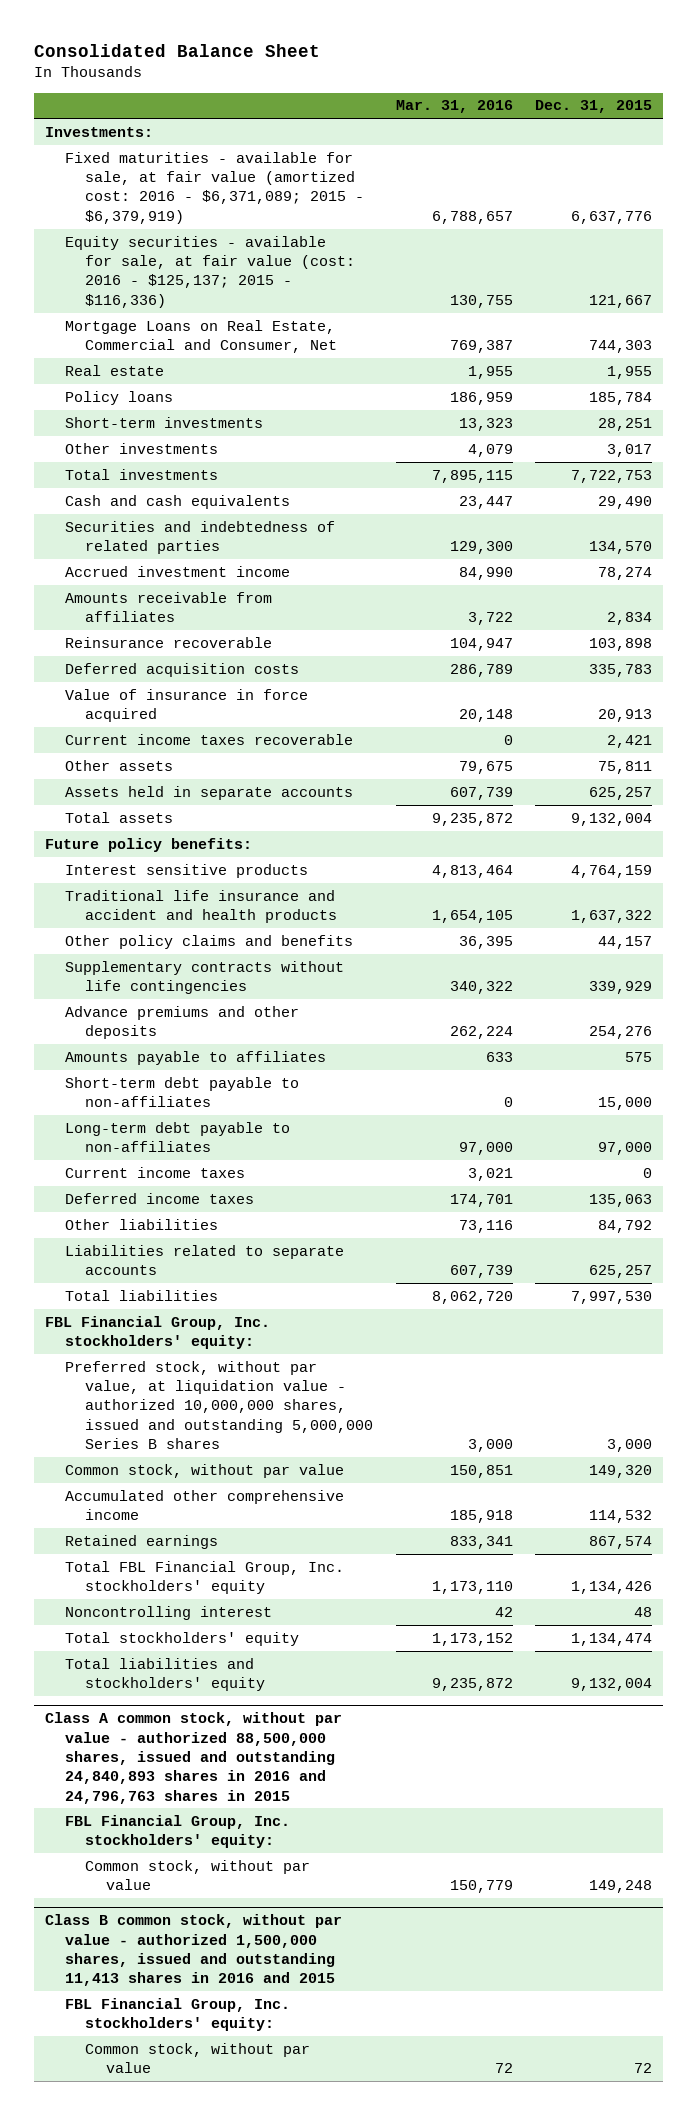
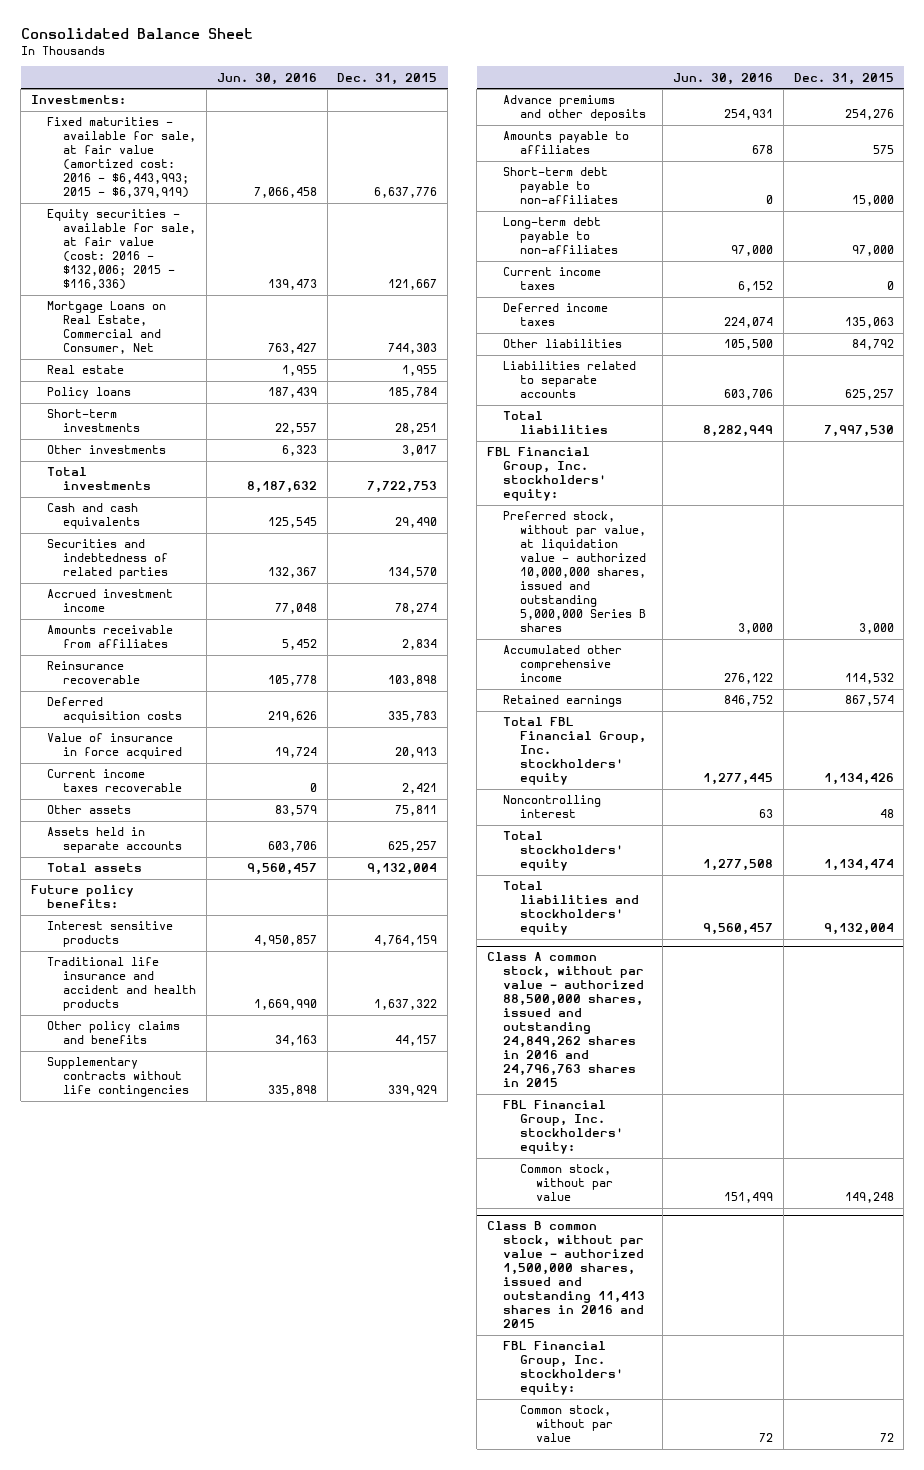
- | Mar. 31, 2016 | Dec. 31, 2015
+ | Jun. 30, 2016 | Dec. 31, 2015
- Fixed maturities - available for sale, at fair value (amortized cost: 2016 - $6,371,089; 2015 - $6,379,919) | 6,788,657 | 6,637,776
- Equity securities - available for sale, at fair value (cost: 2016 - $125,137; 2015 - $116,336) | 130,755 | 121,667
+ Fixed maturities - available for sale, at fair value (amortized cost: 2016 - $6,443,993; 2015 - $6,379,919) | 7,066,458 | 6,637,776
+ Equity securities - available for sale, at fair value (cost: 2016 - $132,006; 2015 - $116,336) | 139,473 | 121,667
- Common stock, without par value | 150,851 | 149,320
- Class A common stock, without par value - authorized 88,500,000 shares, issued and outstanding 24,840,893 shares in 2016 and 24,796,763 shares in 2015
+ Class A common stock, without par value - authorized 88,500,000 shares, issued and outstanding 24,849,262 shares in 2016 and 24,796,763 shares in 2015

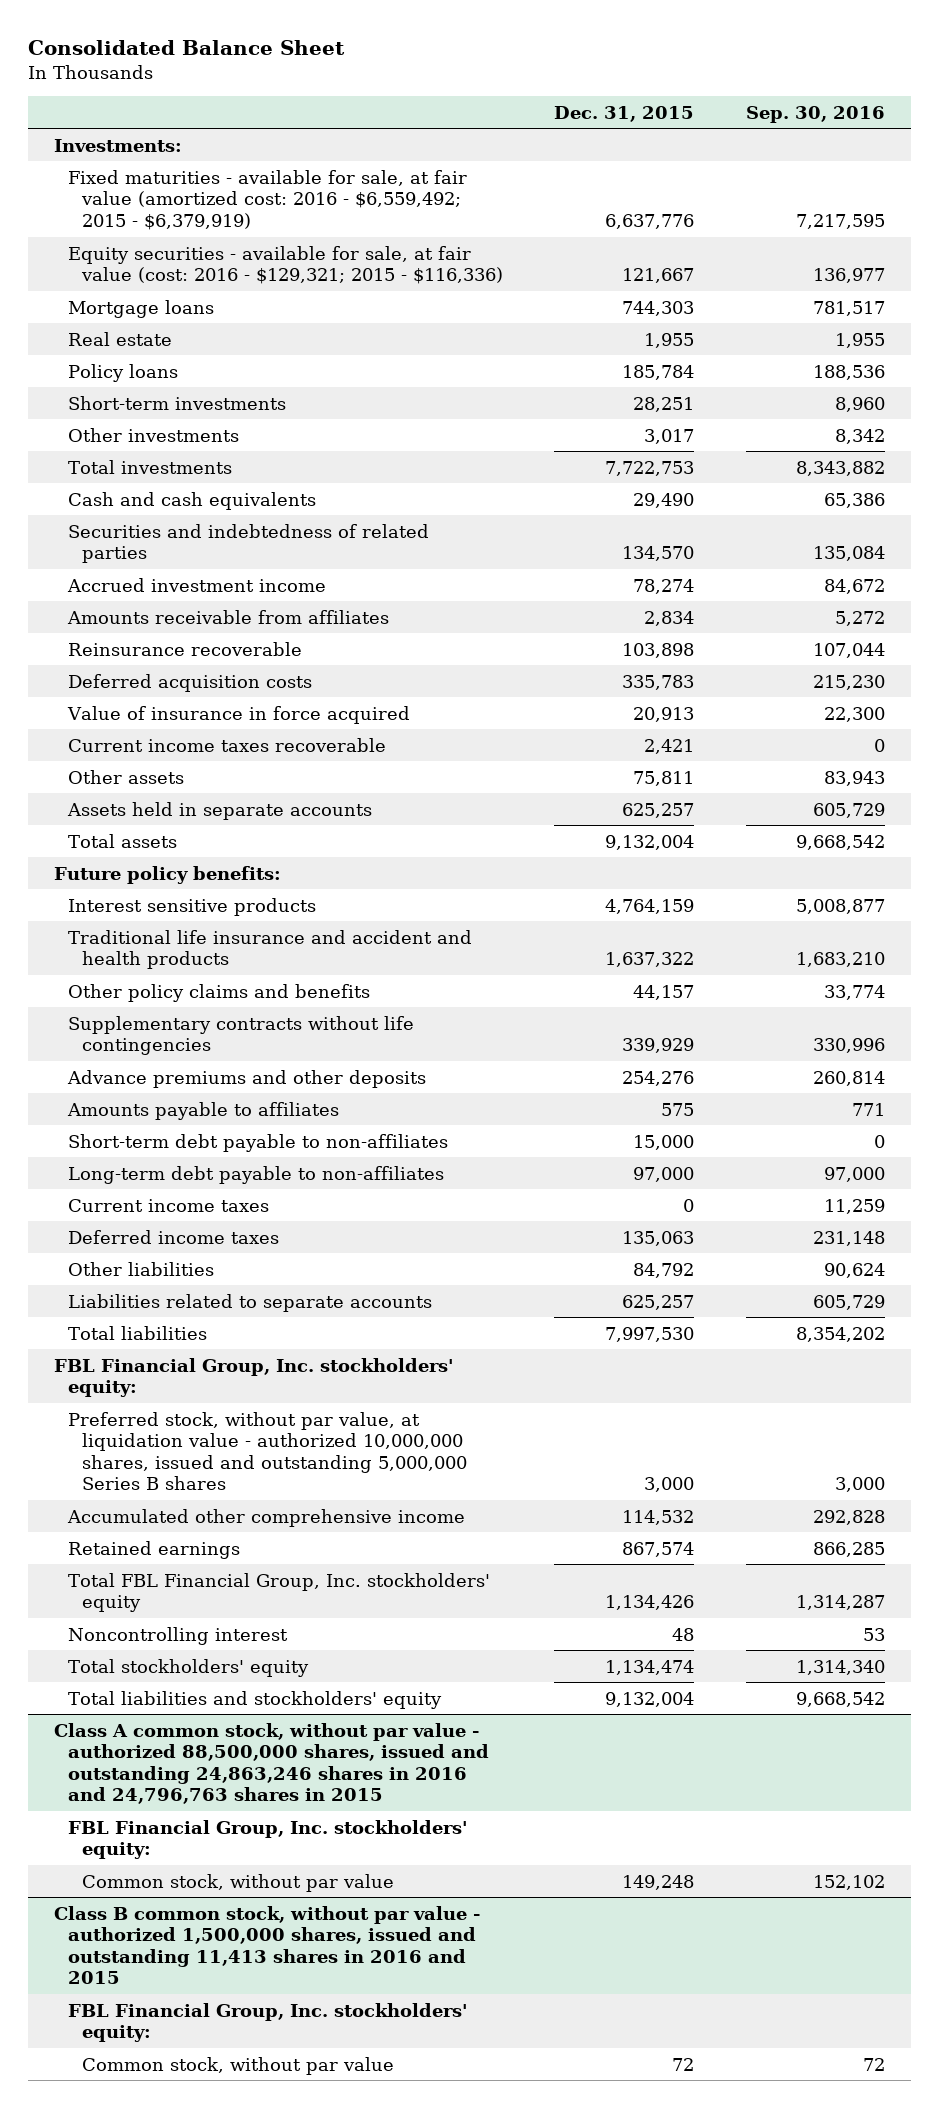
- | Jun. 30, 2016 | Dec. 31, 2015
+ | Dec. 31, 2015 | Sep. 30, 2016
- Fixed maturities - available for sale, at fair value (amortized cost: 2016 - $6,443,993; 2015 - $6,379,919) | 7,066,458 | 6,637,776
- Equity securities - available for sale, at fair value (cost: 2016 - $132,006; 2015 - $116,336) | 139,473 | 121,667
- Mortgage Loans on Real Estate, Commercial and Consumer, Net | 763,427 | 744,303
+ Fixed maturities - available for sale, at fair value (amortized cost: 2016 - $6,559,492; 2015 - $6,379,919) | 6,637,776 | 7,217,595
+ Equity securities - available for sale, at fair value (cost: 2016 - $129,321; 2015 - $116,336) | 121,667 | 136,977
+ Mortgage loans | 744,303 | 781,517
- Class A common stock, without par value - authorized 88,500,000 shares, issued and outstanding 24,849,262 shares in 2016 and 24,796,763 shares in 2015
+ Class A common stock, without par value - authorized 88,500,000 shares, issued and outstanding 24,863,246 shares in 2016 and 24,796,763 shares in 2015

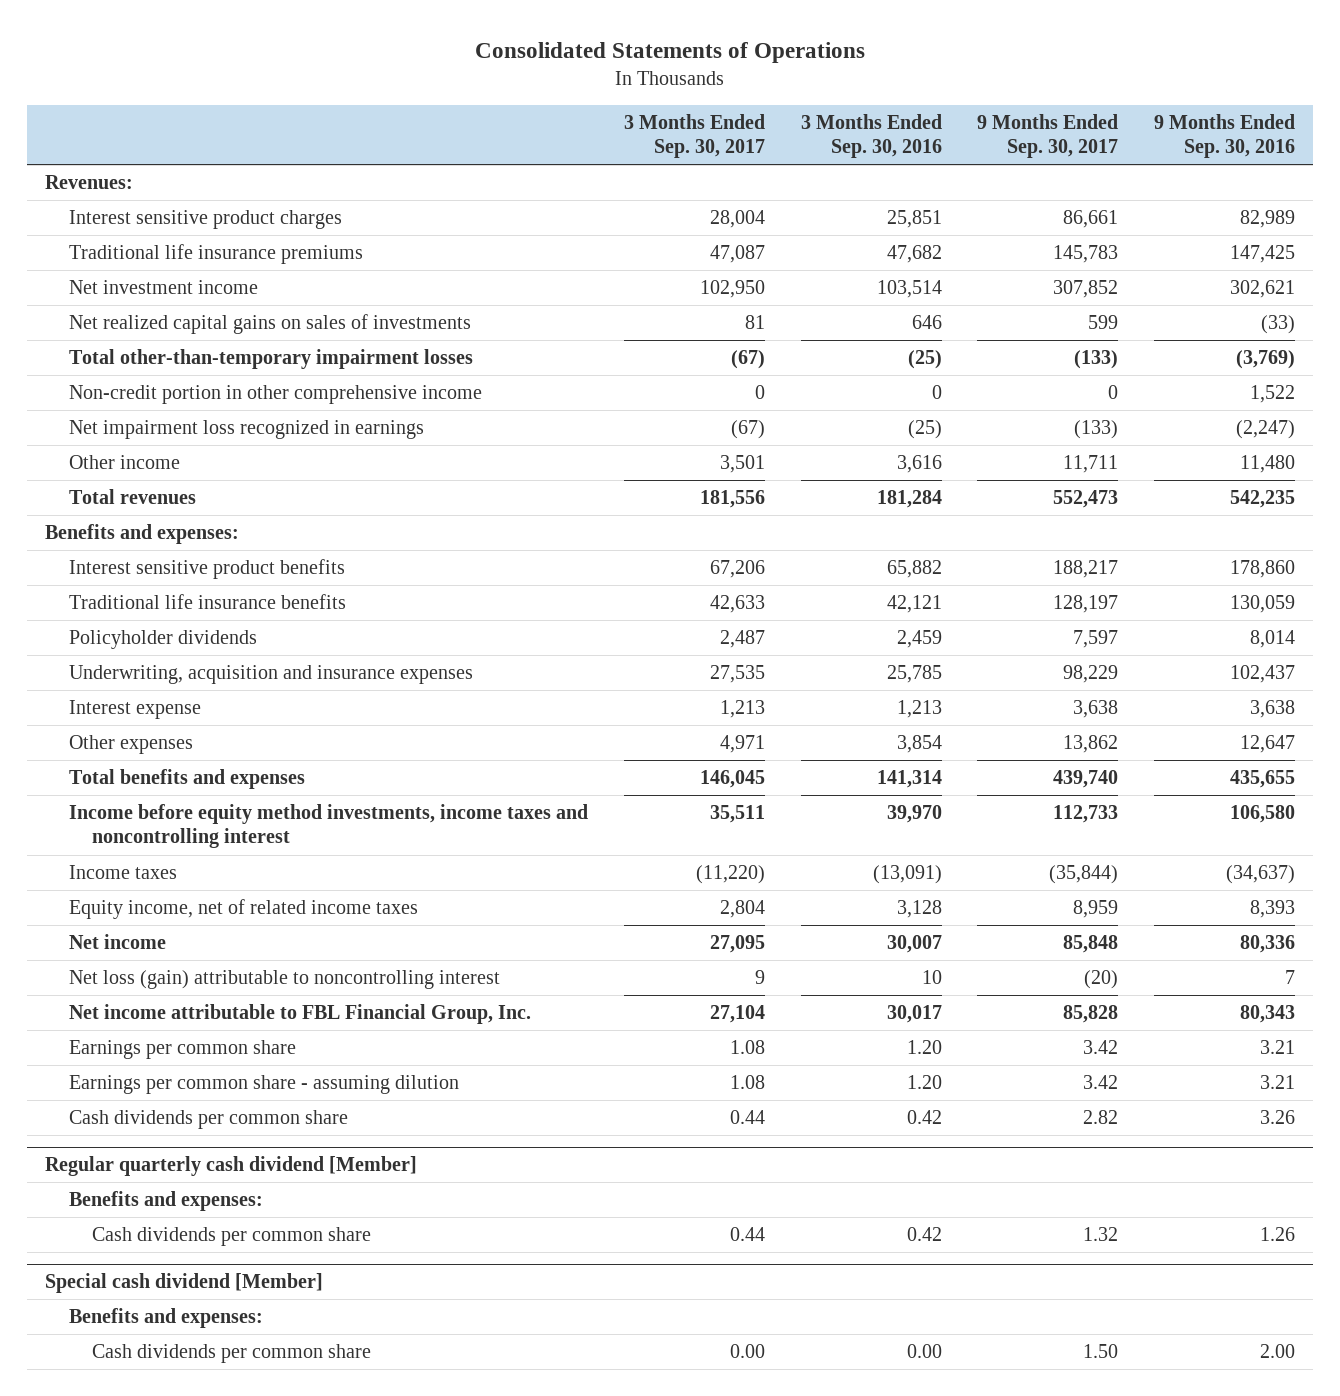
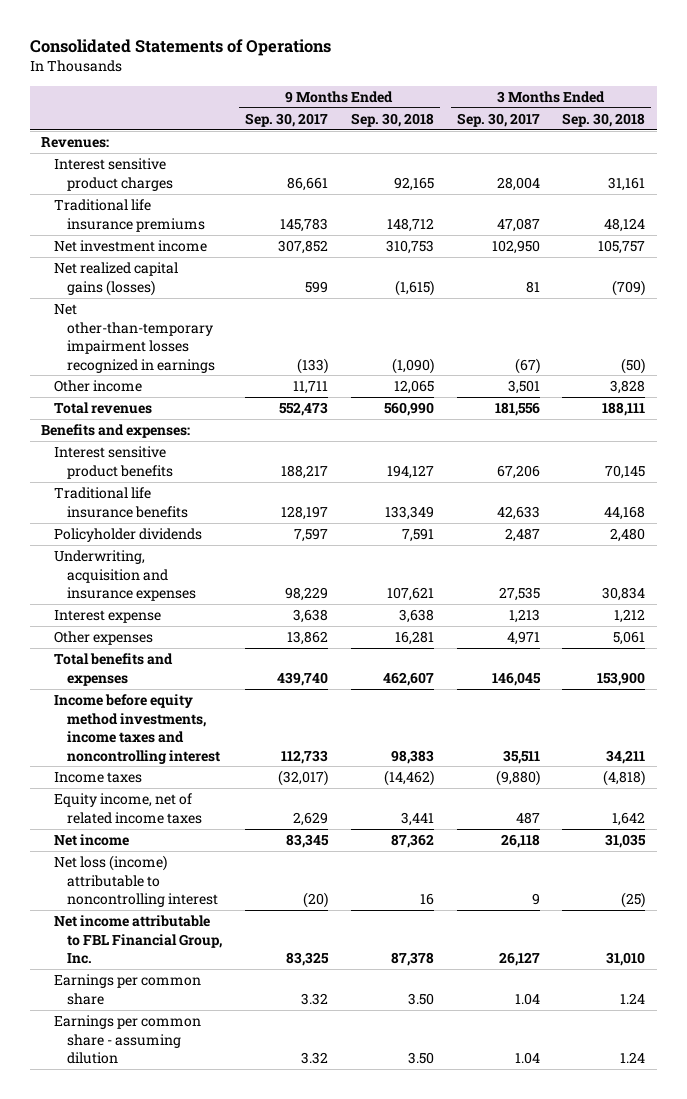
- | 3 Months Ended Sep. 30, 2017 | 3 Months Ended Sep. 30, 2016 | 9 Months Ended Sep. 30, 2017 | 9 Months Ended Sep. 30, 2016
+ | 9 Months Ended Sep. 30, 2017 | 9 Months Ended Sep. 30, 2018 | 3 Months Ended Sep. 30, 2017 | 3 Months Ended Sep. 30, 2018
- Net realized capital gains on sales of investments | 81 | 646 | 599 | (33)
- Total other-than-temporary impairment losses | (67) | (25) | (133) | (3,769)
- Non-credit portion in other comprehensive income | 0 | 0 | 0 | 1,522
- Net impairment loss recognized in earnings | (67) | (25) | (133) | (2,247)
+ Net realized capital gains (losses) | 599 | (1,615) | 81 | (709)
+ Net other-than-temporary impairment losses recognized in earnings | (133) | (1,090) | (67) | (50)
- Income taxes | (11,220) | (13,091) | (35,844) | (34,637)
- Equity income, net of related income taxes | 2,804 | 3,128 | 8,959 | 8,393
- Net income | 27,095 | 30,007 | 85,848 | 80,336
- Net loss (gain) attributable to noncontrolling interest | 9 | 10 | (20) | 7
- Net income attributable to FBL Financial Group, Inc. | 27,104 | 30,017 | 85,828 | 80,343
- Earnings per common share | 1.08 | 1.20 | 3.42 | 3.21
- Earnings per common share - assuming dilution | 1.08 | 1.20 | 3.42 | 3.21
- Cash dividends per common share | 0.44 | 0.42 | 2.82 | 3.26
- Regular quarterly cash dividend [Member]
- Benefits and expenses:
- Cash dividends per common share | 0.44 | 0.42 | 1.32 | 1.26
- Special cash dividend [Member]
- Benefits and expenses:
- Cash dividends per common share | 0.00 | 0.00 | 1.50 | 2.00
+ Income taxes | (32,017) | (14,462) | (9,880) | (4,818)
+ Equity income, net of related income taxes | 2,629 | 3,441 | 487 | 1,642
+ Net income | 83,345 | 87,362 | 26,118 | 31,035
+ Net loss (income) attributable to noncontrolling interest | (20) | 16 | 9 | (25)
+ Net income attributable to FBL Financial Group, Inc. | 83,325 | 87,378 | 26,127 | 31,010
+ Earnings per common share | 3.32 | 3.50 | 1.04 | 1.24
+ Earnings per common share - assuming dilution | 3.32 | 3.50 | 1.04 | 1.24

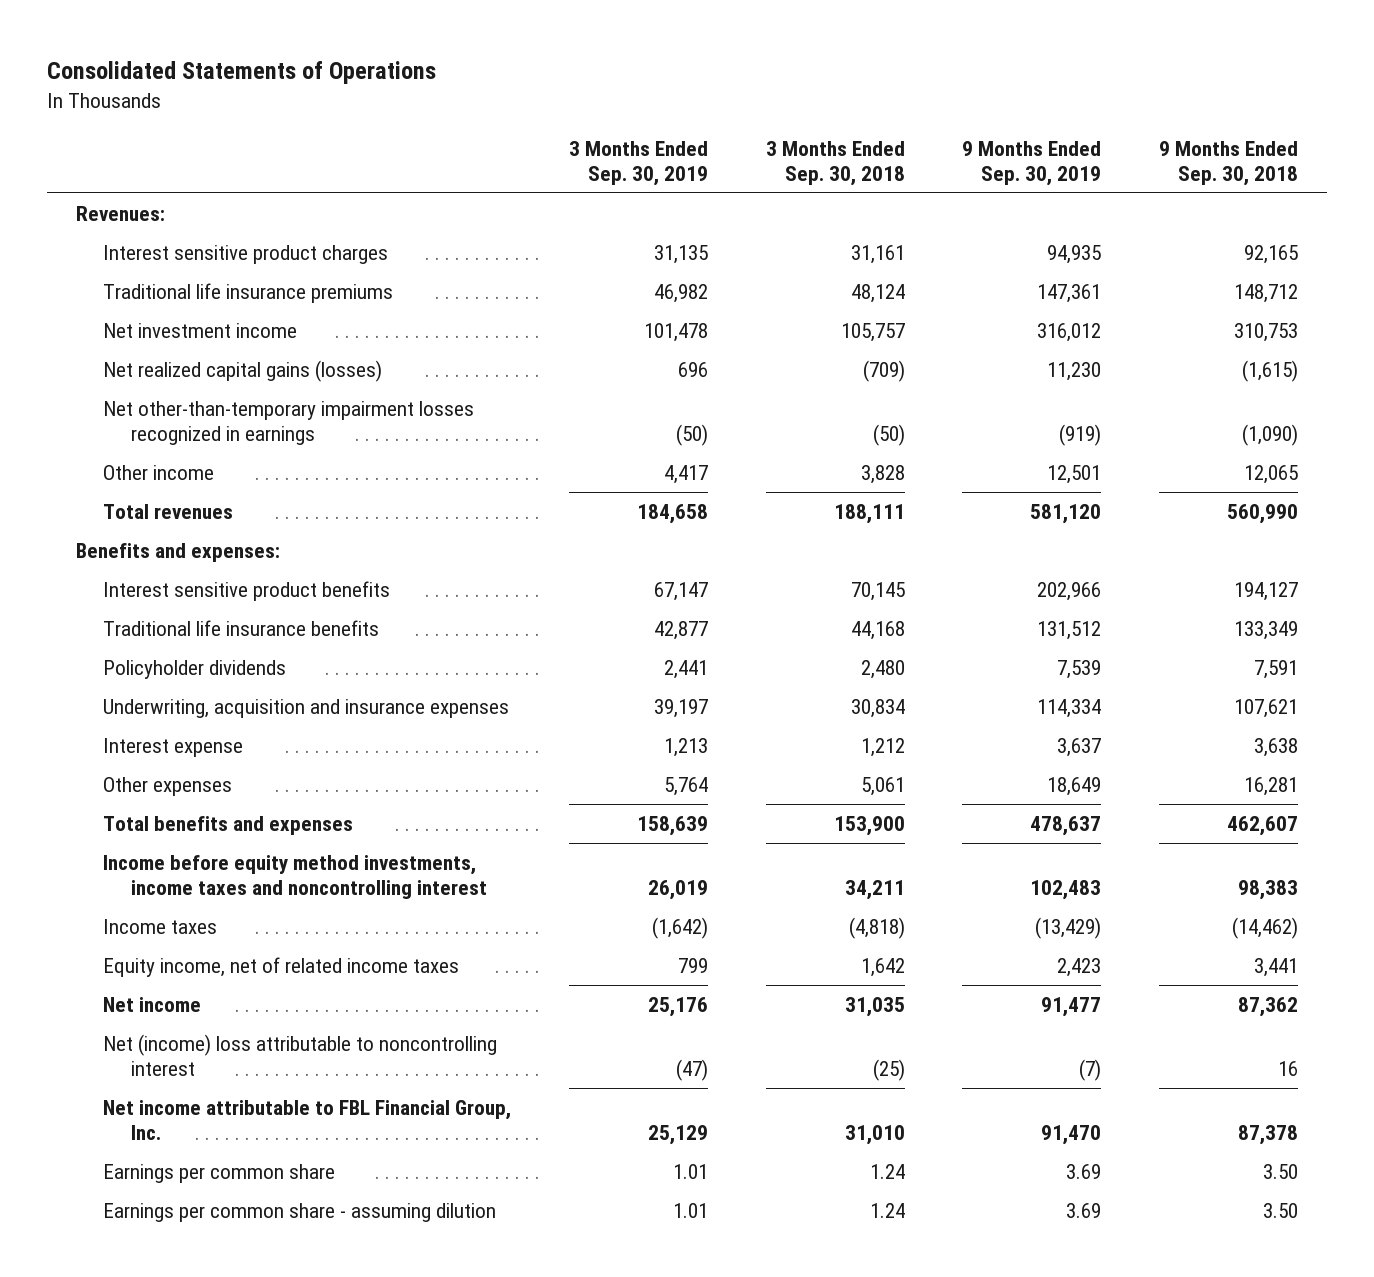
- | 9 Months Ended Sep. 30, 2017 | 9 Months Ended Sep. 30, 2018 | 3 Months Ended Sep. 30, 2017 | 3 Months Ended Sep. 30, 2018
+ | 3 Months Ended Sep. 30, 2019 | 3 Months Ended Sep. 30, 2018 | 9 Months Ended Sep. 30, 2019 | 9 Months Ended Sep. 30, 2018
- Net loss (income) attributable to noncontrolling interest | (20) | 16 | 9 | (25)
+ Net (income) loss attributable to noncontrolling interest | (47) | (25) | (7) | 16

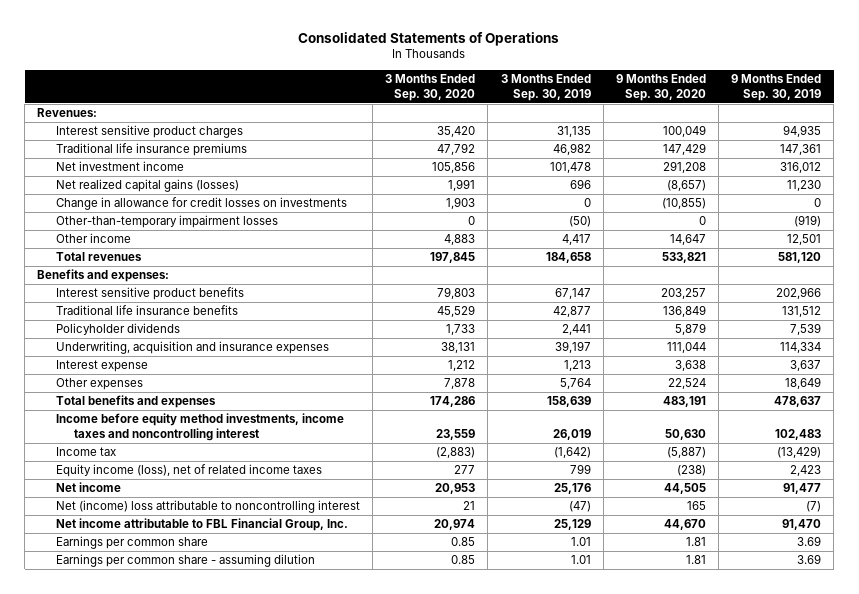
- | 3 Months Ended Sep. 30, 2019 | 3 Months Ended Sep. 30, 2018 | 9 Months Ended Sep. 30, 2019 | 9 Months Ended Sep. 30, 2018
+ | 3 Months Ended Sep. 30, 2020 | 3 Months Ended Sep. 30, 2019 | 9 Months Ended Sep. 30, 2020 | 9 Months Ended Sep. 30, 2019
- Net other-than-temporary impairment losses recognized in earnings | (50) | (50) | (919) | (1,090)
+ Change in allowance for credit losses on investments | 1,903 | 0 | (10,855) | 0
+ Other-than-temporary impairment losses | 0 | (50) | 0 | (919)
- Income taxes | (1,642) | (4,818) | (13,429) | (14,462)
- Equity income, net of related income taxes | 799 | 1,642 | 2,423 | 3,441
+ Income tax | (2,883) | (1,642) | (5,887) | (13,429)
+ Equity income (loss), net of related income taxes | 277 | 799 | (238) | 2,423

